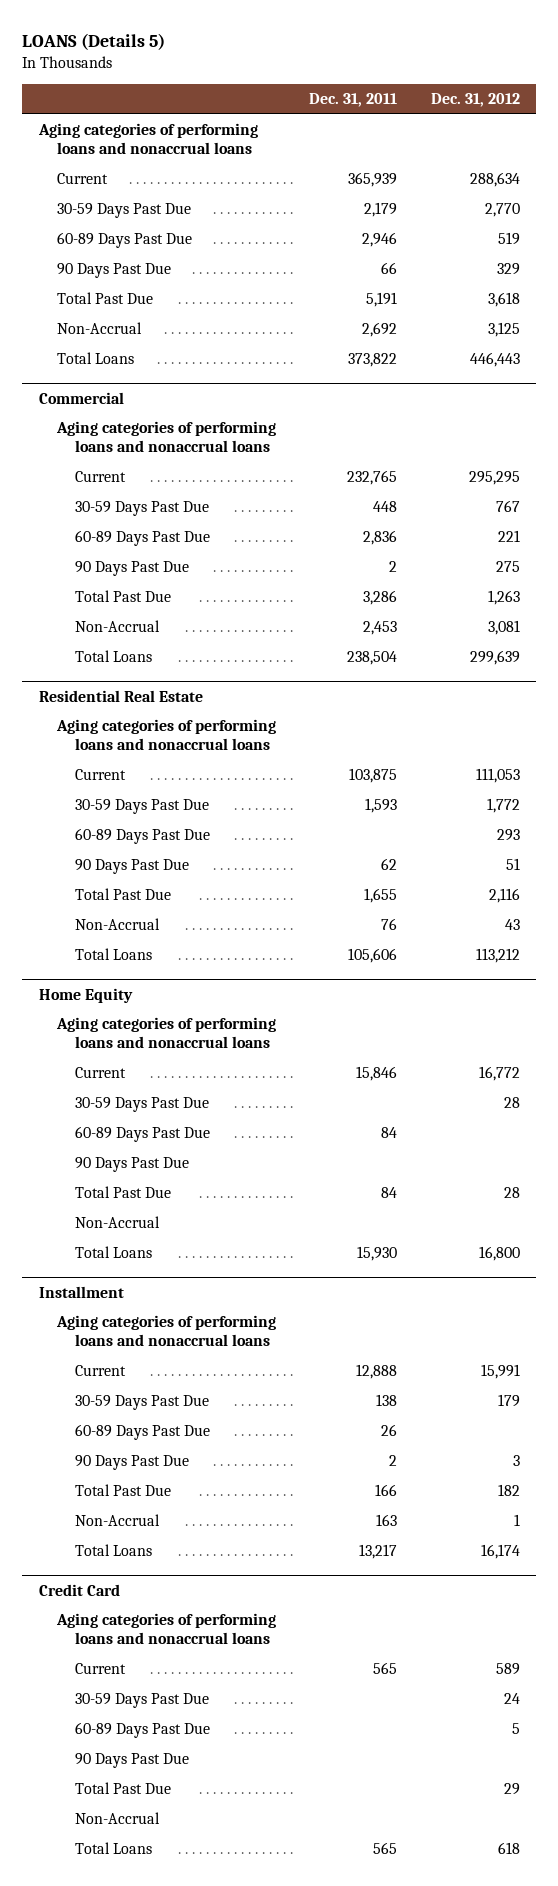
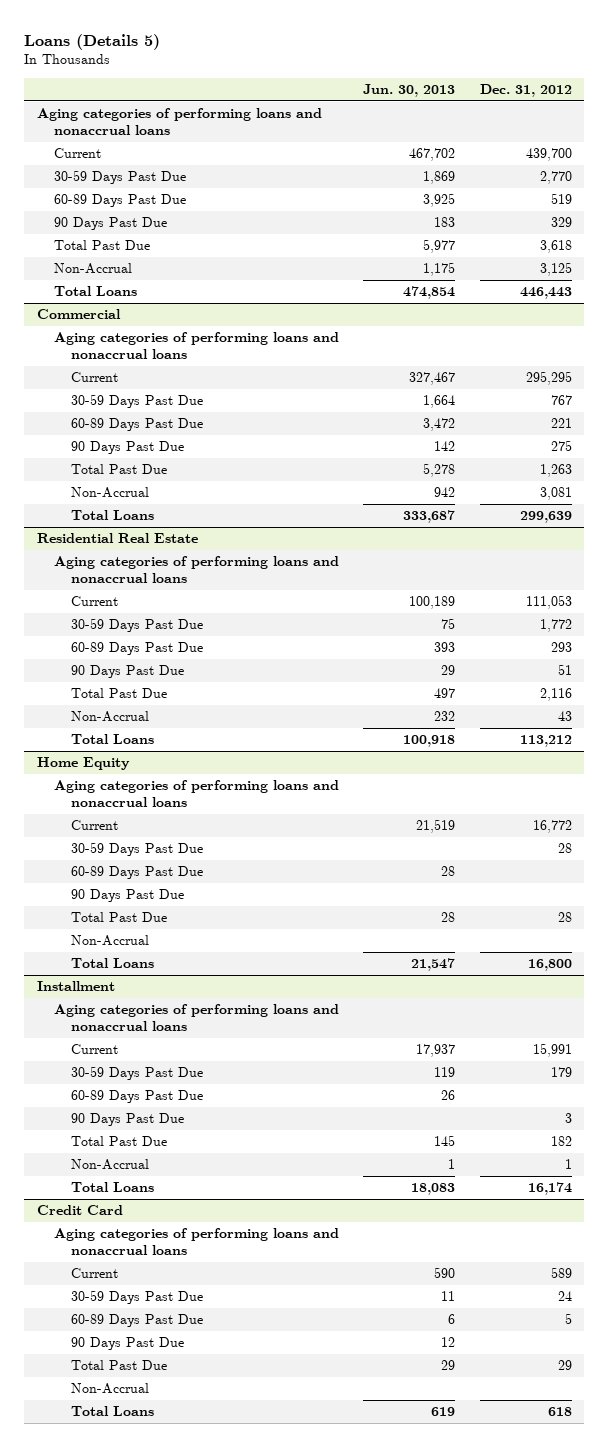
- LOANS (Details 5)
+ Loans (Details 5)
- | Dec. 31, 2011 | Dec. 31, 2012
+ | Jun. 30, 2013 | Dec. 31, 2012
- Current | 365,939 | 288,634
+ Current | 467,702 | 439,700

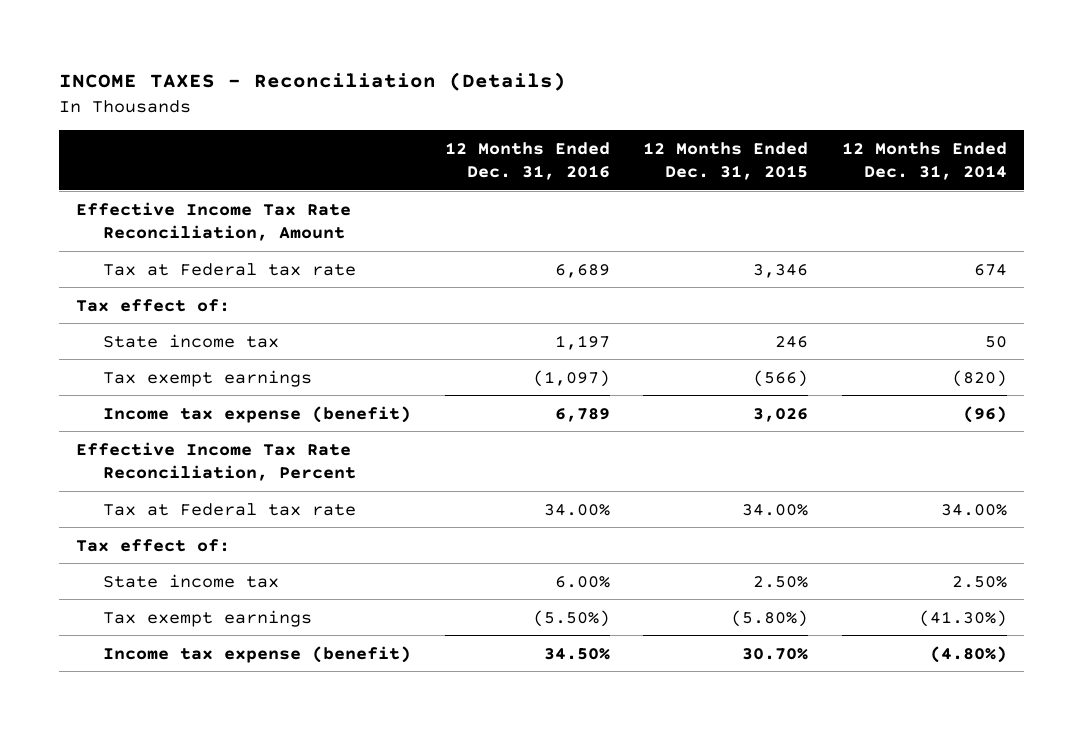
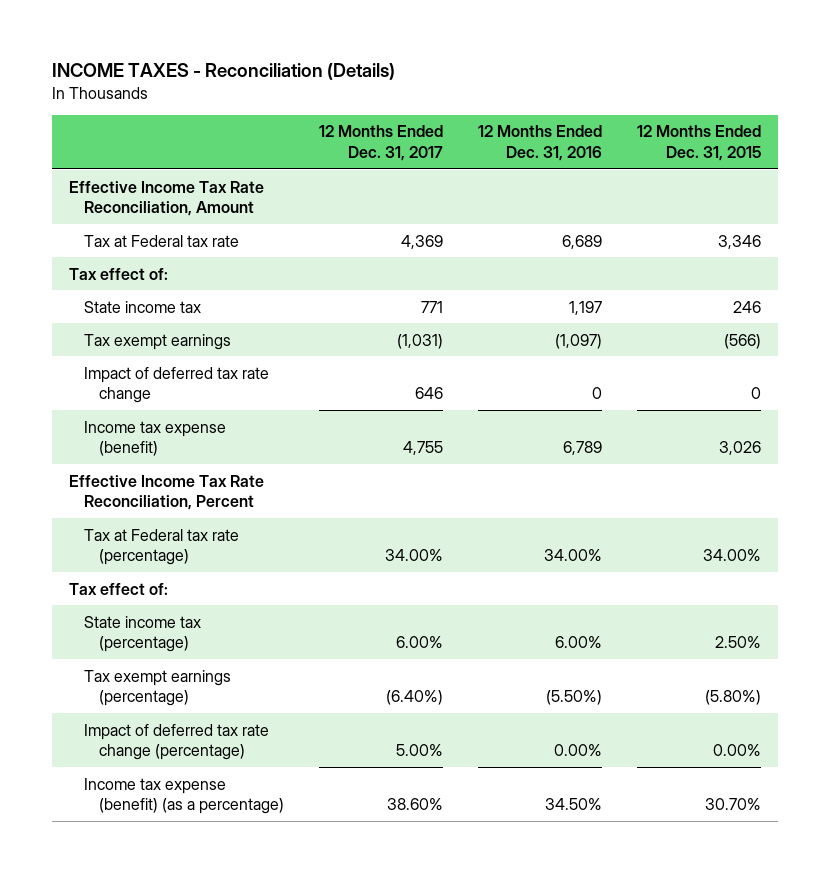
- | 12 Months Ended Dec. 31, 2016 | 12 Months Ended Dec. 31, 2015 | 12 Months Ended Dec. 31, 2014
+ | 12 Months Ended Dec. 31, 2017 | 12 Months Ended Dec. 31, 2016 | 12 Months Ended Dec. 31, 2015
+ Impact of deferred tax rate change | 646 | 0 | 0
- Tax at Federal tax rate | 34.00% | 34.00% | 34.00%
+ Tax at Federal tax rate (percentage) | 34.00% | 34.00% | 34.00%
- State income tax | 6.00% | 2.50% | 2.50%
- Tax exempt earnings | (5.50%) | (5.80%) | (41.30%)
- Income tax expense (benefit) | 34.50% | 30.70% | (4.80%)
+ State income tax (percentage) | 6.00% | 6.00% | 2.50%
+ Tax exempt earnings (percentage) | (6.40%) | (5.50%) | (5.80%)
+ Impact of deferred tax rate change (percentage) | 5.00% | 0.00% | 0.00%
+ Income tax expense (benefit) (as a percentage) | 38.60% | 34.50% | 30.70%

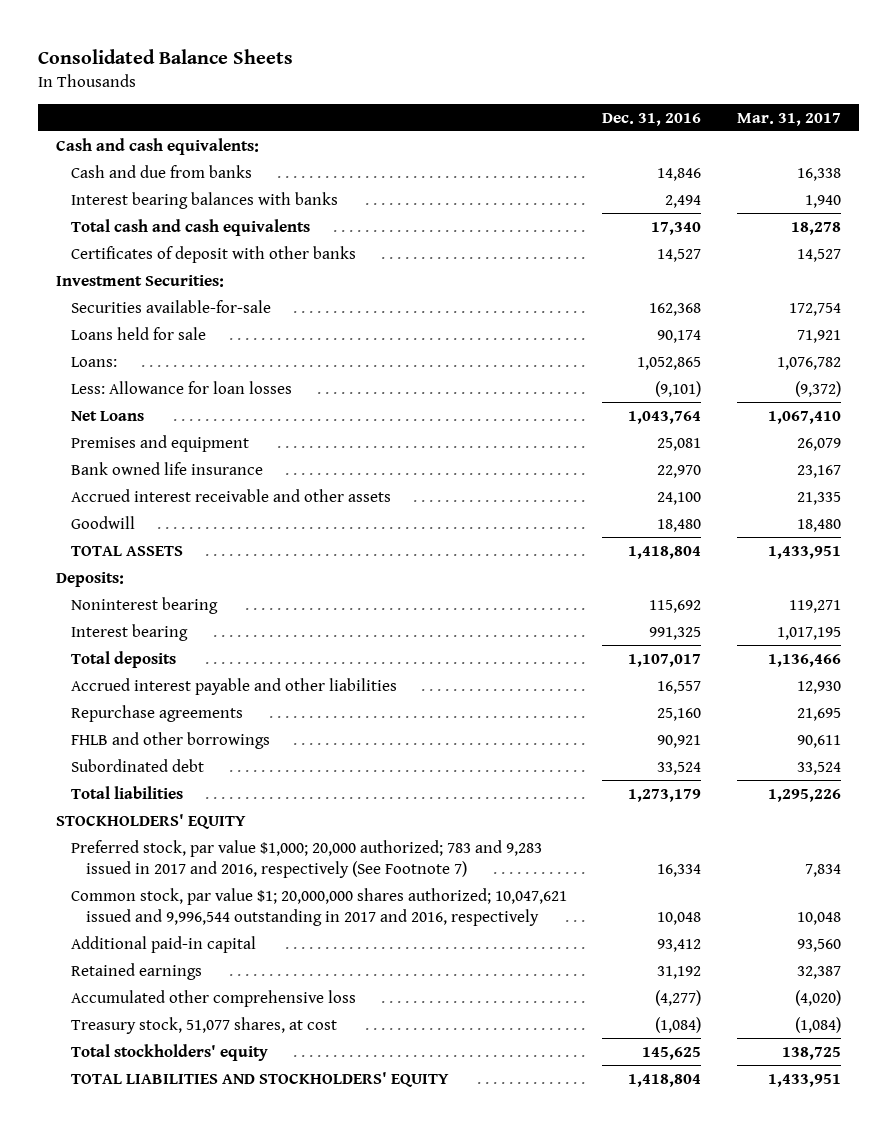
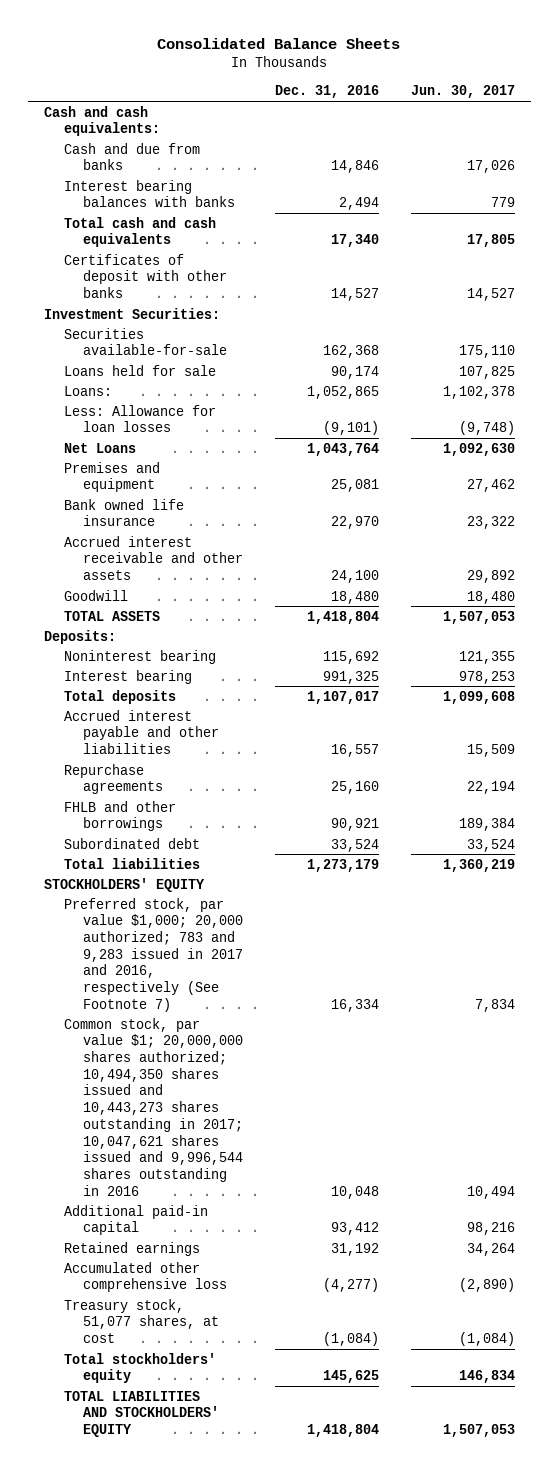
- | Dec. 31, 2016 | Mar. 31, 2017
+ | Dec. 31, 2016 | Jun. 30, 2017
- Common stock, par value $1; 20,000,000 shares authorized; 10,047,621 issued and 9,996,544 outstanding in 2017 and 2016, respectively | 10,048 | 10,048
+ Common stock, par value $1; 20,000,000 shares authorized; 10,494,350 shares issued and 10,443,273 shares outstanding in 2017; 10,047,621 shares issued and 9,996,544 shares outstanding in 2016 | 10,048 | 10,494

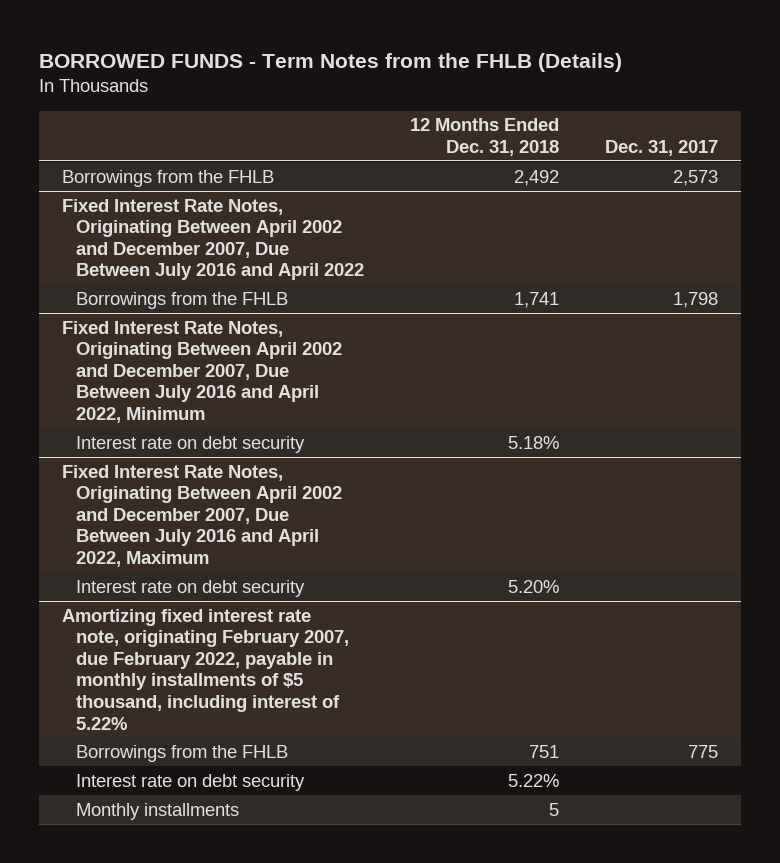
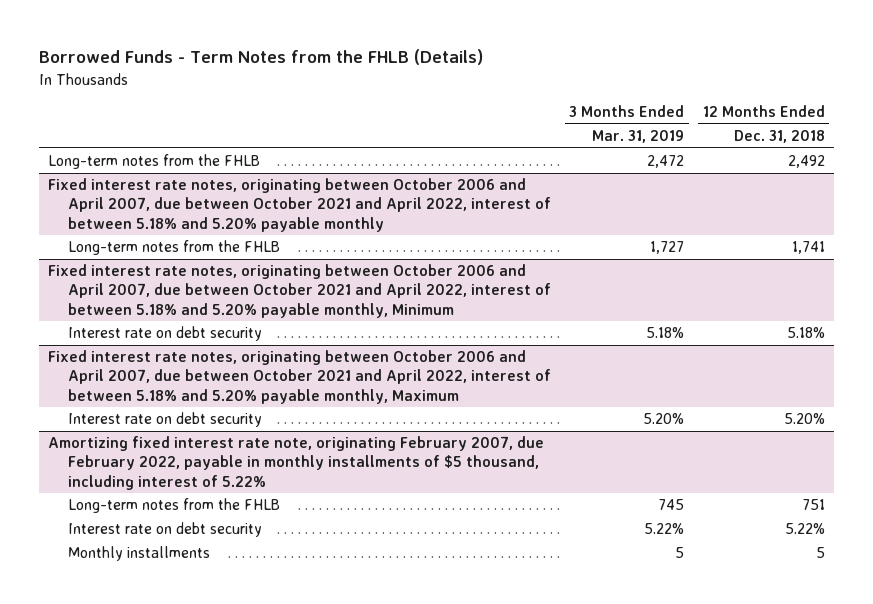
- BORROWED FUNDS - Term Notes from the FHLB (Details)
+ Borrowed Funds - Term Notes from the FHLB (Details)
- | 12 Months Ended Dec. 31, 2018 | Dec. 31, 2017
+ | 3 Months Ended Mar. 31, 2019 | 12 Months Ended Dec. 31, 2018
- Borrowings from the FHLB | 2,492 | 2,573
- Fixed Interest Rate Notes, Originating Between April 2002 and December 2007, Due Between July 2016 and April 2022
- Borrowings from the FHLB | 1,741 | 1,798
- Fixed Interest Rate Notes, Originating Between April 2002 and December 2007, Due Between July 2016 and April 2022, Minimum
+ Long-term notes from the FHLB | 2,472 | 2,492
+ Fixed interest rate notes, originating between October 2006 and April 2007, due between October 2021 and April 2022, interest of between 5.18% and 5.20% payable monthly
+ Long-term notes from the FHLB | 1,727 | 1,741
+ Fixed interest rate notes, originating between October 2006 and April 2007, due between October 2021 and April 2022, interest of between 5.18% and 5.20% payable monthly, Minimum
- Fixed Interest Rate Notes, Originating Between April 2002 and December 2007, Due Between July 2016 and April 2022, Maximum
+ Fixed interest rate notes, originating between October 2006 and April 2007, due between October 2021 and April 2022, interest of between 5.18% and 5.20% payable monthly, Maximum
@ Amortizing fixed interest rate note, originating February 2007, due February 2022, payable in monthly installments of $5 thousand, including interest of 5.22%
- Borrowings from the FHLB | 751 | 775
+ Long-term notes from the FHLB | 745 | 751

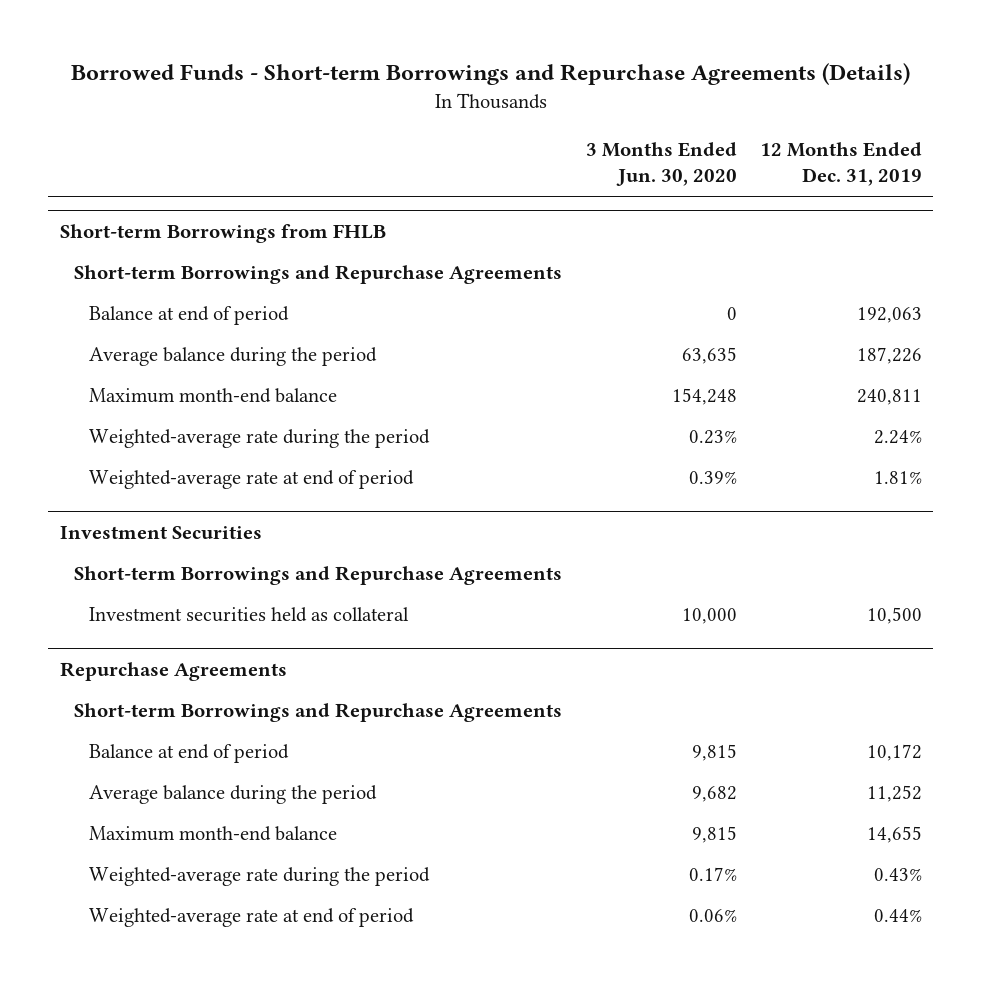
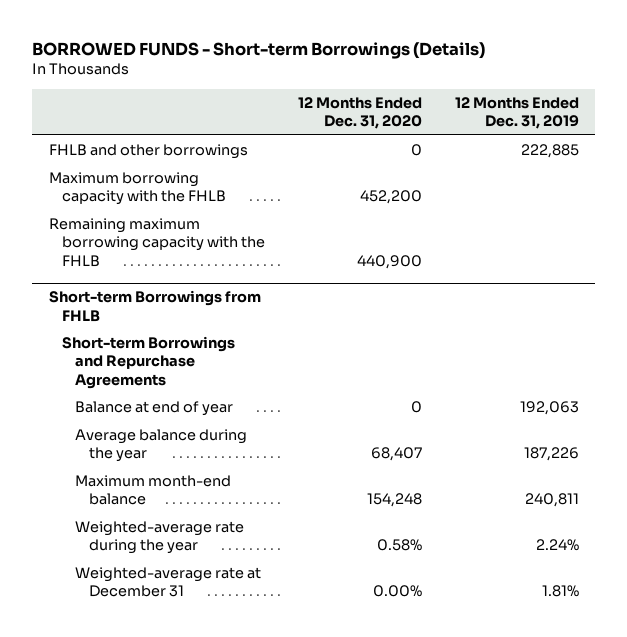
- Borrowed Funds - Short-term Borrowings and Repurchase Agreements (Details)
+ BORROWED FUNDS - Short-term Borrowings (Details)
- | 3 Months Ended Jun. 30, 2020 | 12 Months Ended Dec. 31, 2019
+ | 12 Months Ended Dec. 31, 2020 | 12 Months Ended Dec. 31, 2019
+ FHLB and other borrowings | 0 | 222,885
+ Maximum borrowing capacity with the FHLB | 452,200 |
+ Remaining maximum borrowing capacity with the FHLB | 440,900 |
@ Short-term Borrowings from FHLB
- Balance at end of period | 0 | 192,063
- Average balance during the period | 63,635 | 187,226
+ Balance at end of year | 0 | 192,063
+ Average balance during the year | 68,407 | 187,226
- Weighted-average rate during the period | 0.23% | 2.24%
- Weighted-average rate at end of period | 0.39% | 1.81%
- Investment Securities
- Short-term Borrowings and Repurchase Agreements
- Investment securities held as collateral | 10,000 | 10,500
- Repurchase Agreements
- Short-term Borrowings and Repurchase Agreements
- Balance at end of period | 9,815 | 10,172
- Average balance during the period | 9,682 | 11,252
- Maximum month-end balance | 9,815 | 14,655
- Weighted-average rate during the period | 0.17% | 0.43%
- Weighted-average rate at end of period | 0.06% | 0.44%
@ Short-term Borrowings from FHLB
+ Weighted-average rate during the year | 0.58% | 2.24%
+ Weighted-average rate at December 31 | 0.00% | 1.81%

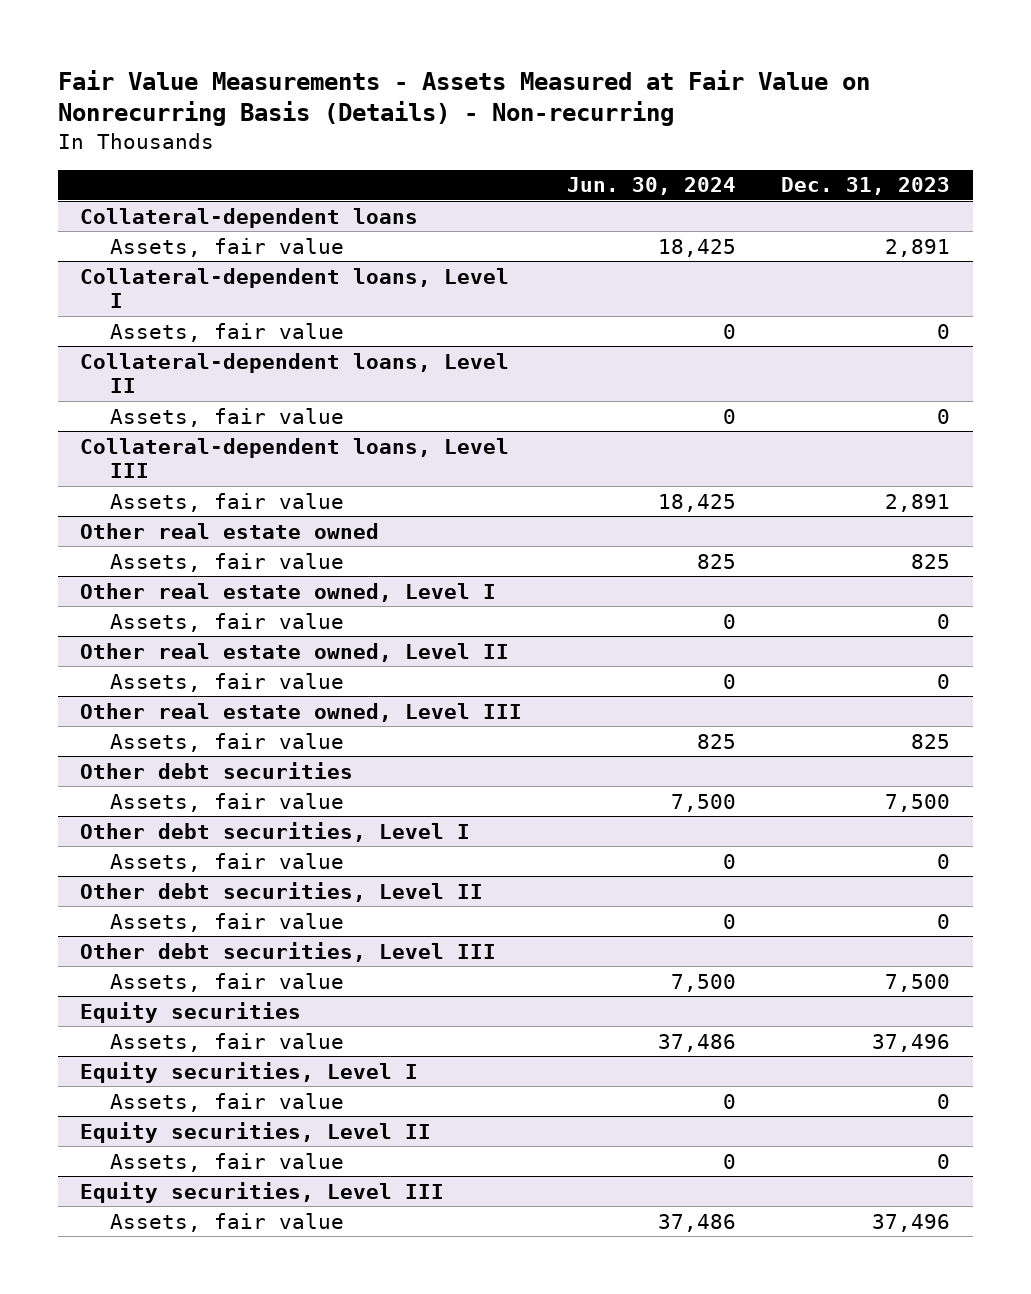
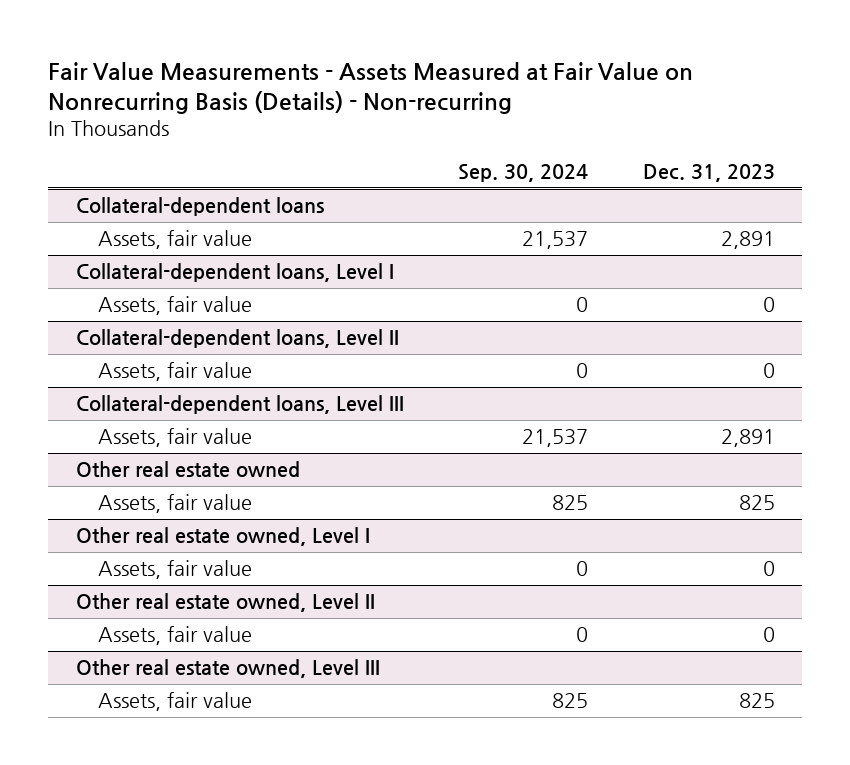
- | Jun. 30, 2024 | Dec. 31, 2023
+ | Sep. 30, 2024 | Dec. 31, 2023
- Other debt securities
- Assets, fair value | 7,500 | 7,500
- Other debt securities, Level I
- Assets, fair value | 0 | 0
- Other debt securities, Level II
- Assets, fair value | 0 | 0
- Other debt securities, Level III
- Assets, fair value | 7,500 | 7,500
- Equity securities
- Assets, fair value | 37,486 | 37,496
- Equity securities, Level I
- Assets, fair value | 0 | 0
- Equity securities, Level II
- Assets, fair value | 0 | 0
- Equity securities, Level III
- Assets, fair value | 37,486 | 37,496

